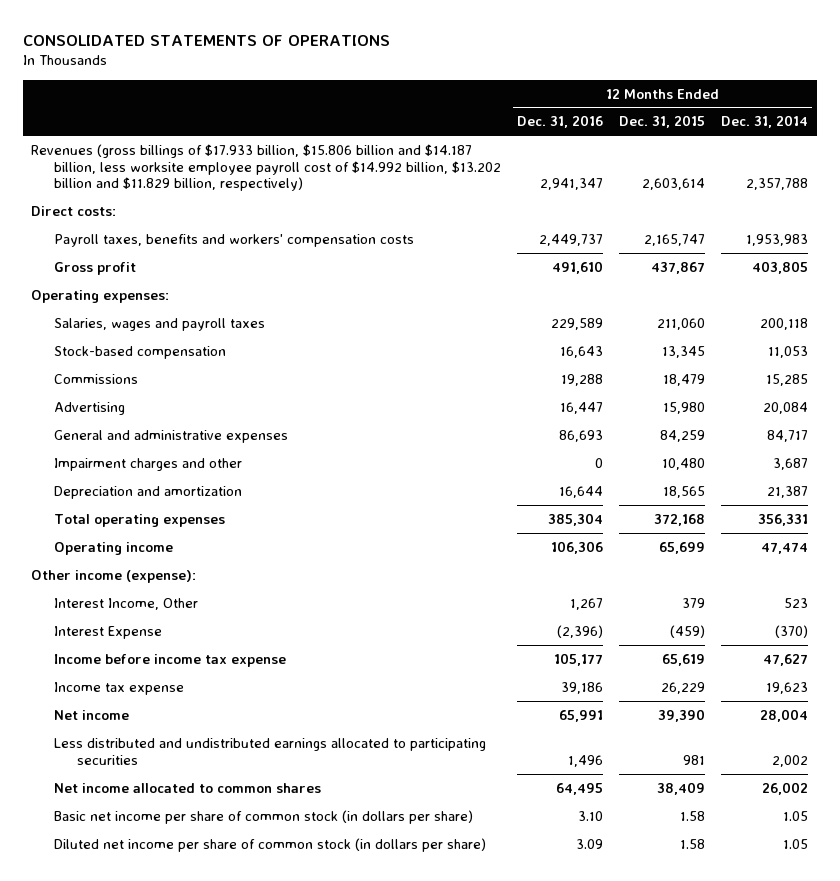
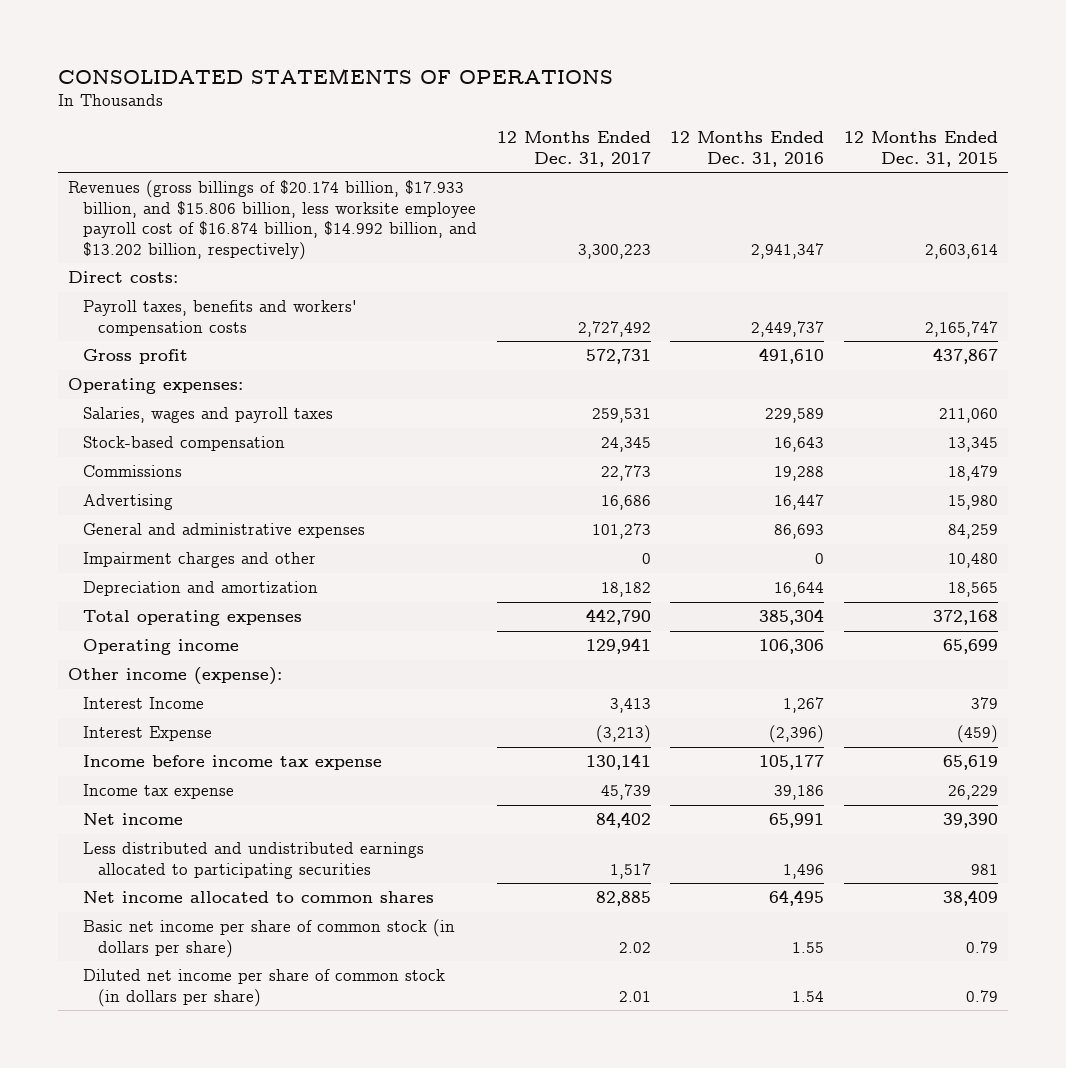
- | 12 Months Ended Dec. 31, 2016 | 12 Months Ended Dec. 31, 2015 | 12 Months Ended Dec. 31, 2014
+ | 12 Months Ended Dec. 31, 2017 | 12 Months Ended Dec. 31, 2016 | 12 Months Ended Dec. 31, 2015
- Revenues (gross billings of $17.933 billion, $15.806 billion and $14.187 billion, less worksite employee payroll cost of $14.992 billion, $13.202 billion and $11.829 billion, respectively) | 2,941,347 | 2,603,614 | 2,357,788
+ Revenues (gross billings of $20.174 billion, $17.933 billion, and $15.806 billion, less worksite employee payroll cost of $16.874 billion, $14.992 billion, and $13.202 billion, respectively) | 3,300,223 | 2,941,347 | 2,603,614
- Interest Income, Other | 1,267 | 379 | 523
+ Interest Income | 3,413 | 1,267 | 379
- Basic net income per share of common stock (in dollars per share) | 3.10 | 1.58 | 1.05
- Diluted net income per share of common stock (in dollars per share) | 3.09 | 1.58 | 1.05
+ Basic net income per share of common stock (in dollars per share) | 2.02 | 1.55 | 0.79
+ Diluted net income per share of common stock (in dollars per share) | 2.01 | 1.54 | 0.79

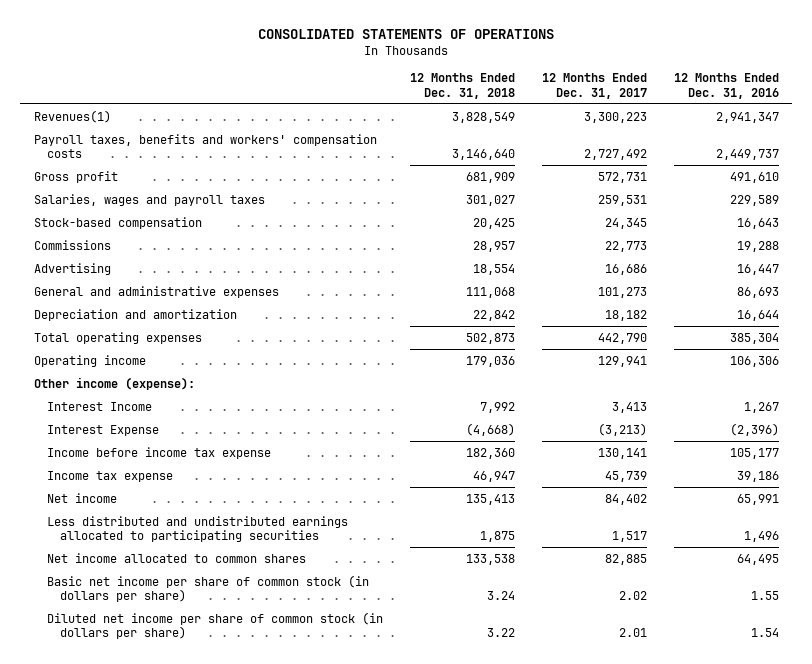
- | 12 Months Ended Dec. 31, 2017 | 12 Months Ended Dec. 31, 2016 | 12 Months Ended Dec. 31, 2015
+ | 12 Months Ended Dec. 31, 2018 | 12 Months Ended Dec. 31, 2017 | 12 Months Ended Dec. 31, 2016
- Revenues (gross billings of $20.174 billion, $17.933 billion, and $15.806 billion, less worksite employee payroll cost of $16.874 billion, $14.992 billion, and $13.202 billion, respectively) | 3,300,223 | 2,941,347 | 2,603,614
- Direct costs:
+ Revenues(1) | 3,828,549 | 3,300,223 | 2,941,347
- Operating expenses:
- Impairment charges and other | 0 | 0 | 10,480

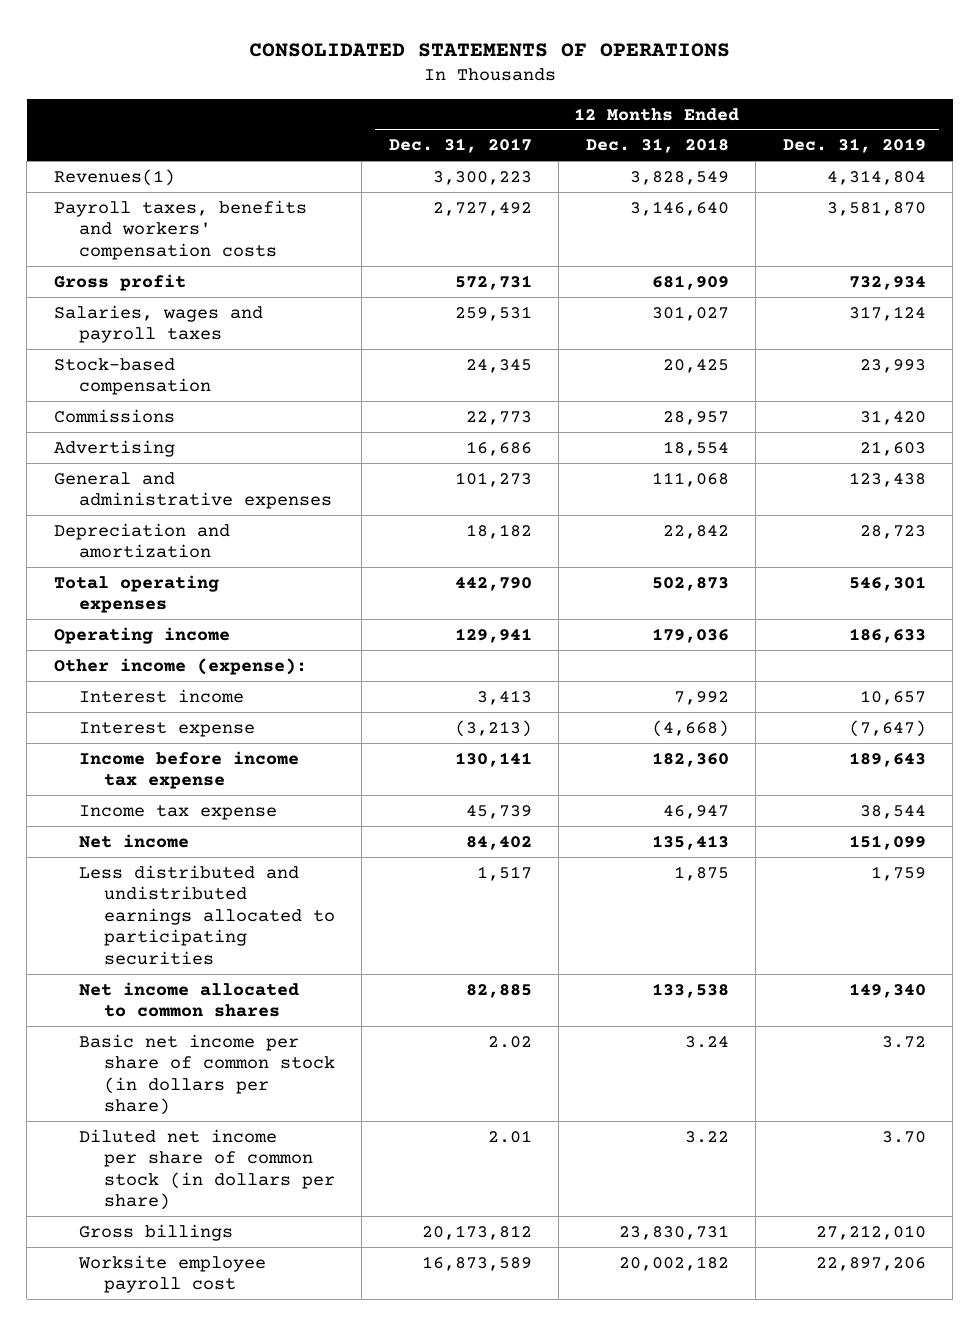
- | 12 Months Ended Dec. 31, 2018 | 12 Months Ended Dec. 31, 2017 | 12 Months Ended Dec. 31, 2016
+ | 12 Months Ended Dec. 31, 2017 | 12 Months Ended Dec. 31, 2018 | 12 Months Ended Dec. 31, 2019
- Interest Income | 7,992 | 3,413 | 1,267
- Interest Expense | (4,668) | (3,213) | (2,396)
+ Interest income | 3,413 | 7,992 | 10,657
+ Interest expense | (3,213) | (4,668) | (7,647)
+ Gross billings | 20,173,812 | 23,830,731 | 27,212,010
+ Worksite employee payroll cost | 16,873,589 | 20,002,182 | 22,897,206

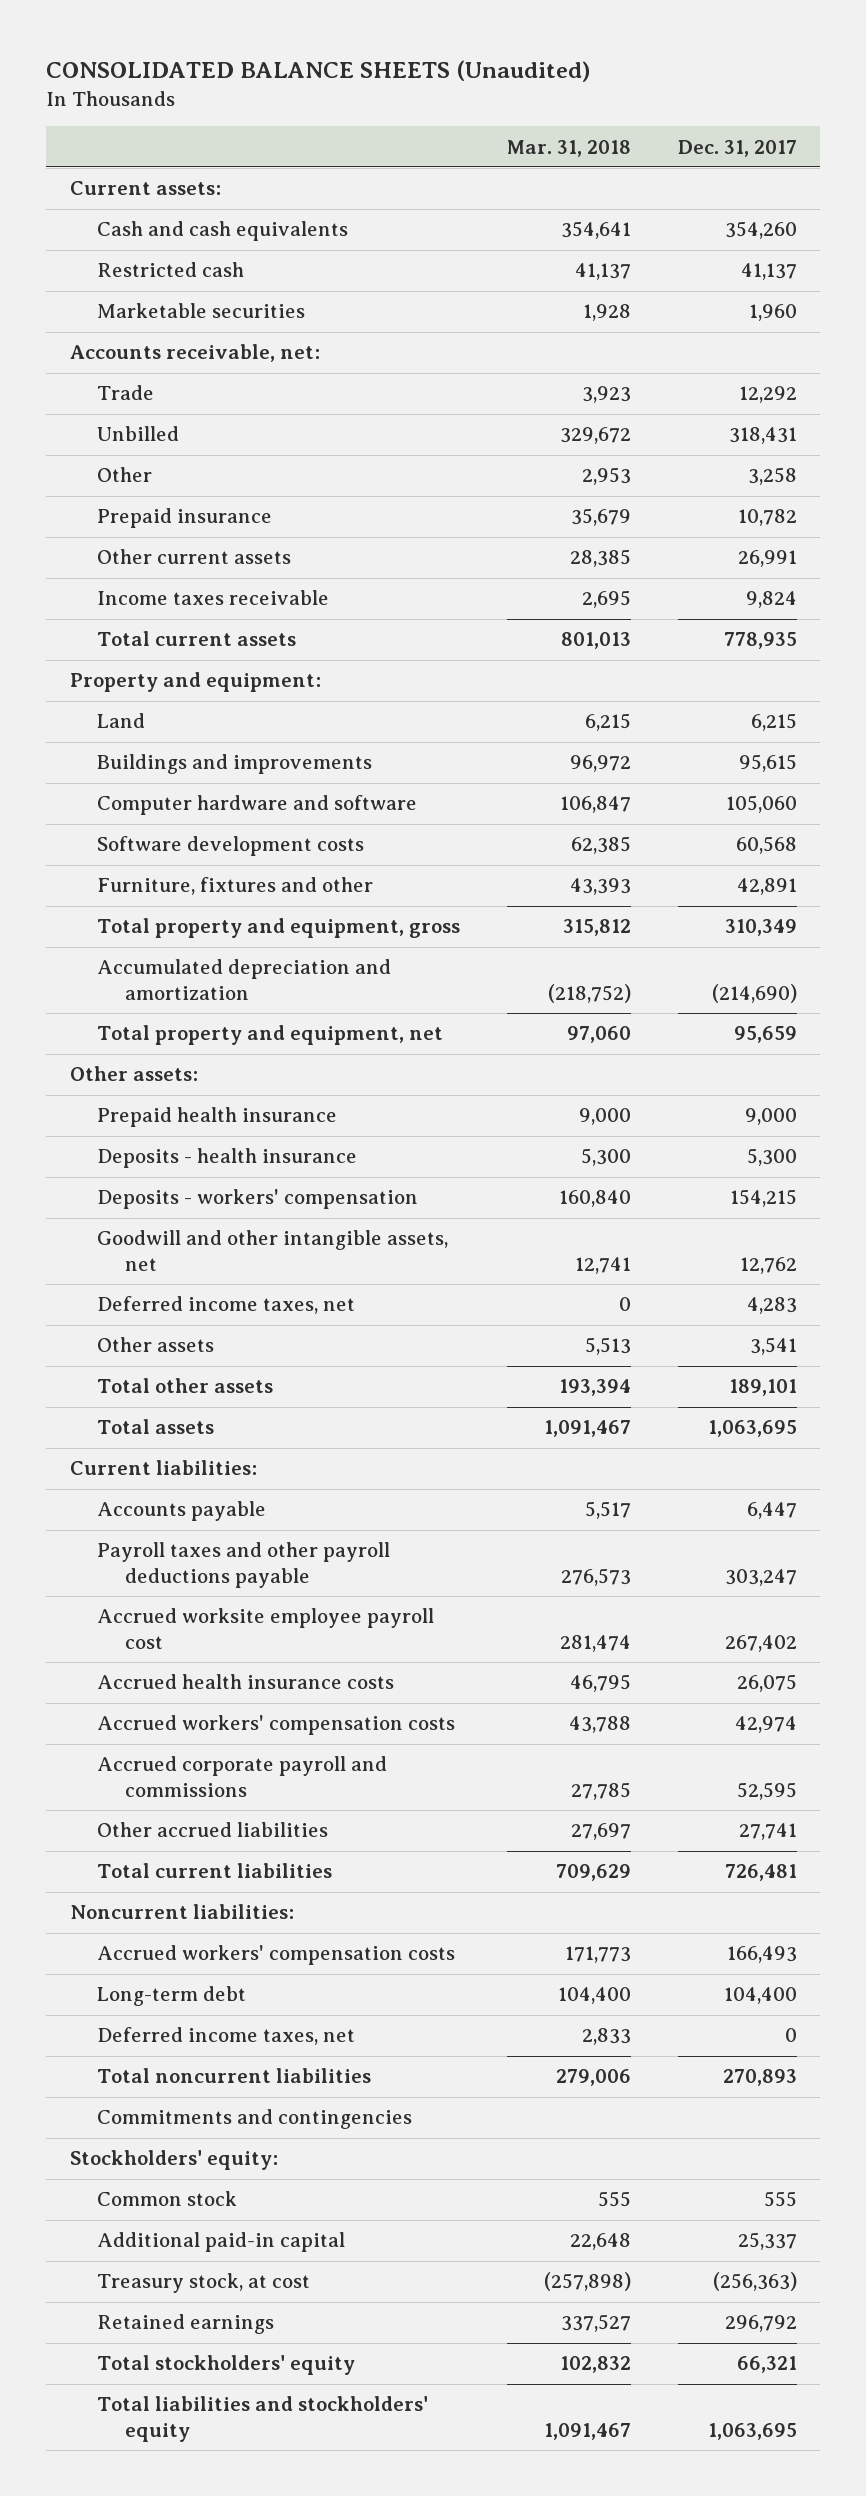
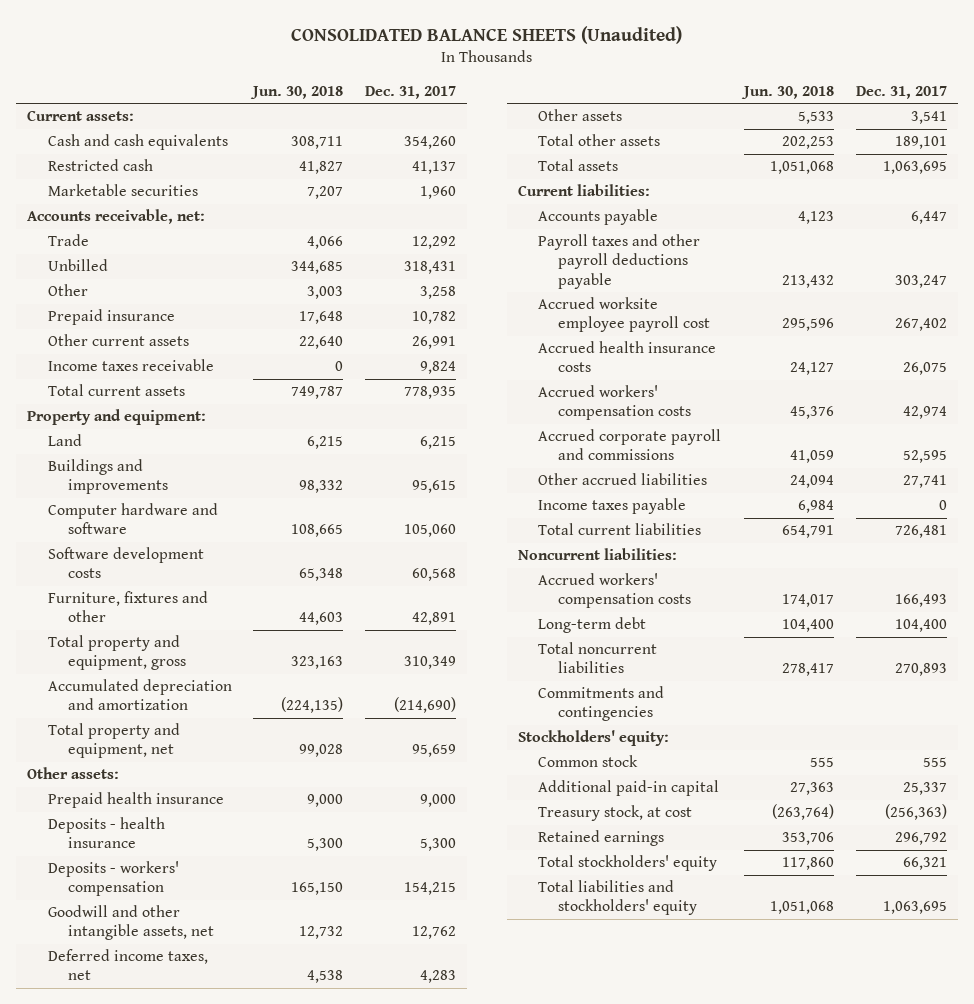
- | Mar. 31, 2018 | Dec. 31, 2017
+ | Jun. 30, 2018 | Dec. 31, 2017
+ Income taxes payable | 6,984 | 0
- Deferred income taxes, net | 2,833 | 0

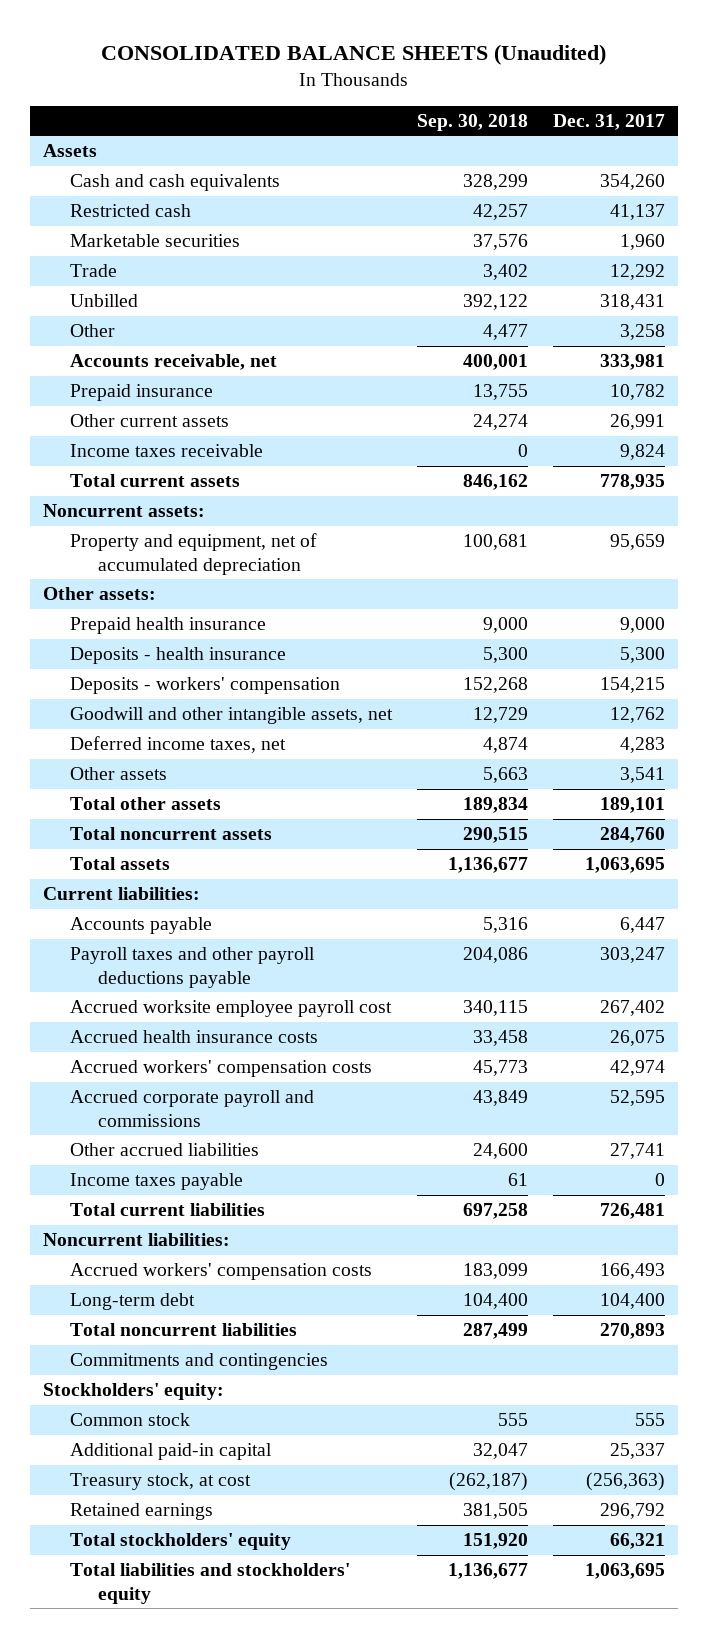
- | Jun. 30, 2018 | Dec. 31, 2017
+ | Sep. 30, 2018 | Dec. 31, 2017
- Current assets:
+ Assets
- Accounts receivable, net:
+ Accounts receivable, net | 400,001 | 333,981
- Property and equipment:
- Land | 6,215 | 6,215
- Buildings and improvements | 98,332 | 95,615
- Computer hardware and software | 108,665 | 105,060
- Software development costs | 65,348 | 60,568
- Furniture, fixtures and other | 44,603 | 42,891
- Total property and equipment, gross | 323,163 | 310,349
- Accumulated depreciation and amortization | (224,135) | (214,690)
- Total property and equipment, net | 99,028 | 95,659
+ Noncurrent assets:
+ Property and equipment, net of accumulated depreciation | 100,681 | 95,659
+ Total noncurrent assets | 290,515 | 284,760

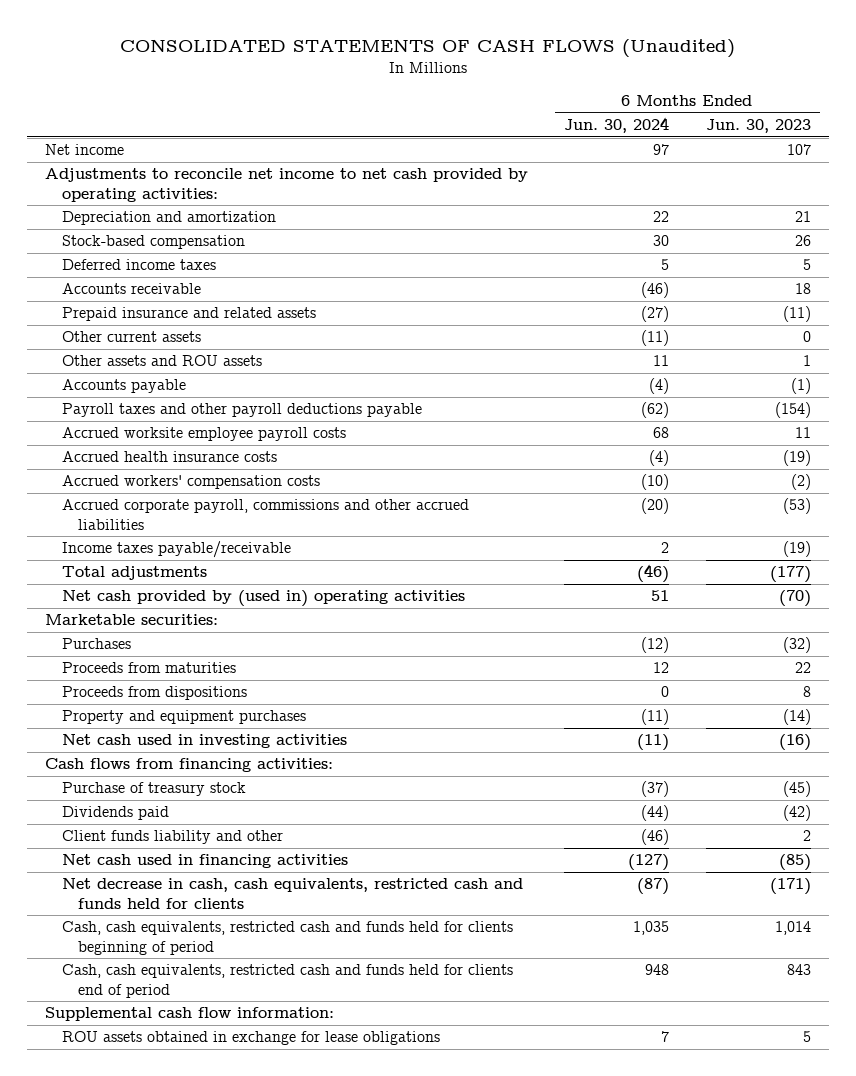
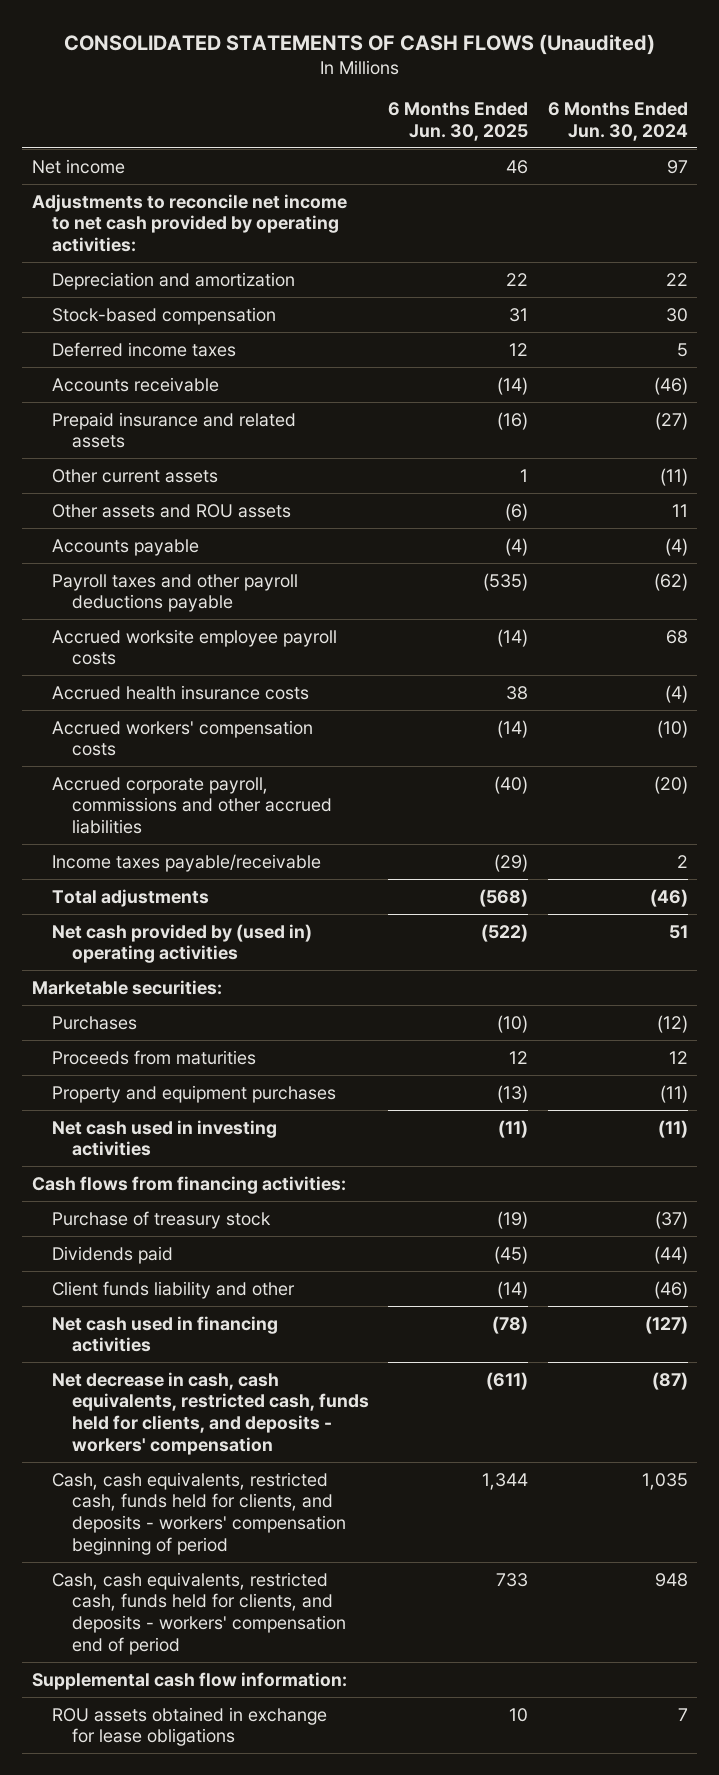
- | 6 Months Ended Jun. 30, 2024 | 6 Months Ended Jun. 30, 2023
+ | 6 Months Ended Jun. 30, 2025 | 6 Months Ended Jun. 30, 2024
- Proceeds from dispositions | 0 | 8
- Net decrease in cash, cash equivalents, restricted cash and funds held for clients | (87) | (171)
- Cash, cash equivalents, restricted cash and funds held for clients beginning of period | 1,035 | 1,014
- Cash, cash equivalents, restricted cash and funds held for clients end of period | 948 | 843
+ Net decrease in cash, cash equivalents, restricted cash, funds held for clients, and deposits - workers' compensation | (611) | (87)
+ Cash, cash equivalents, restricted cash, funds held for clients, and deposits - workers' compensation beginning of period | 1,344 | 1,035
+ Cash, cash equivalents, restricted cash, funds held for clients, and deposits - workers' compensation end of period | 733 | 948

